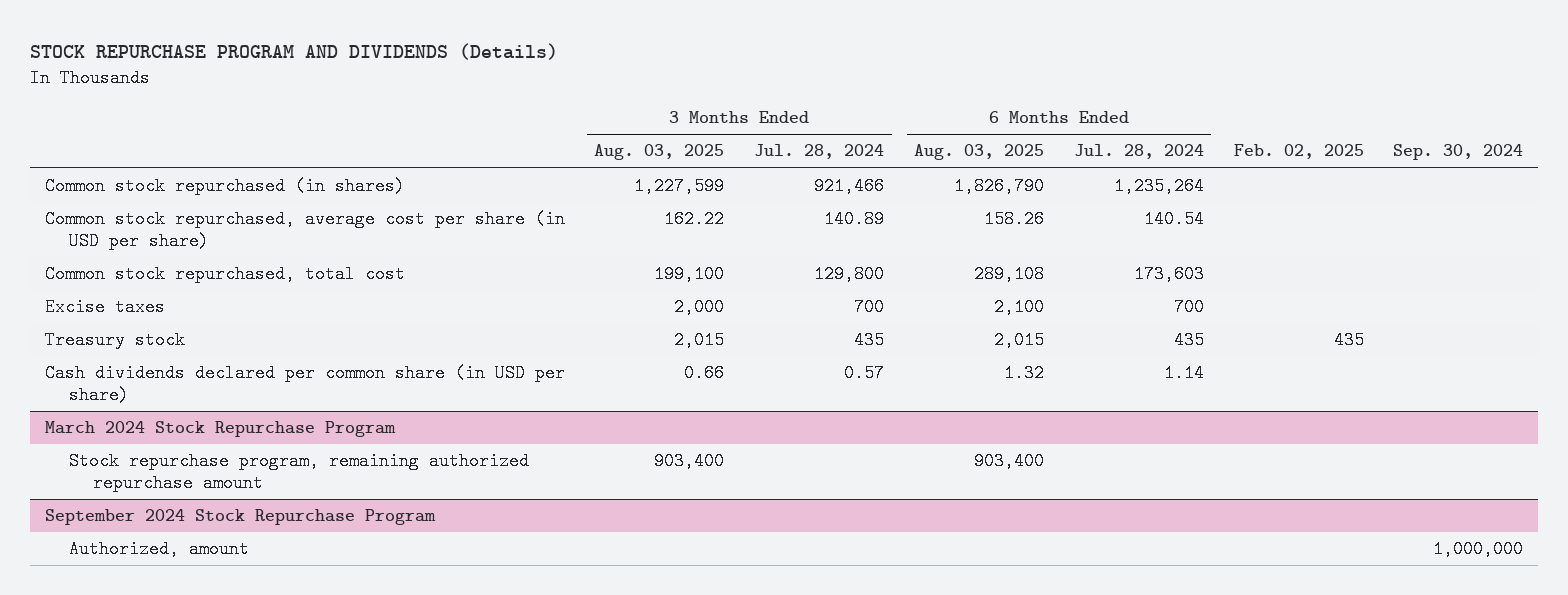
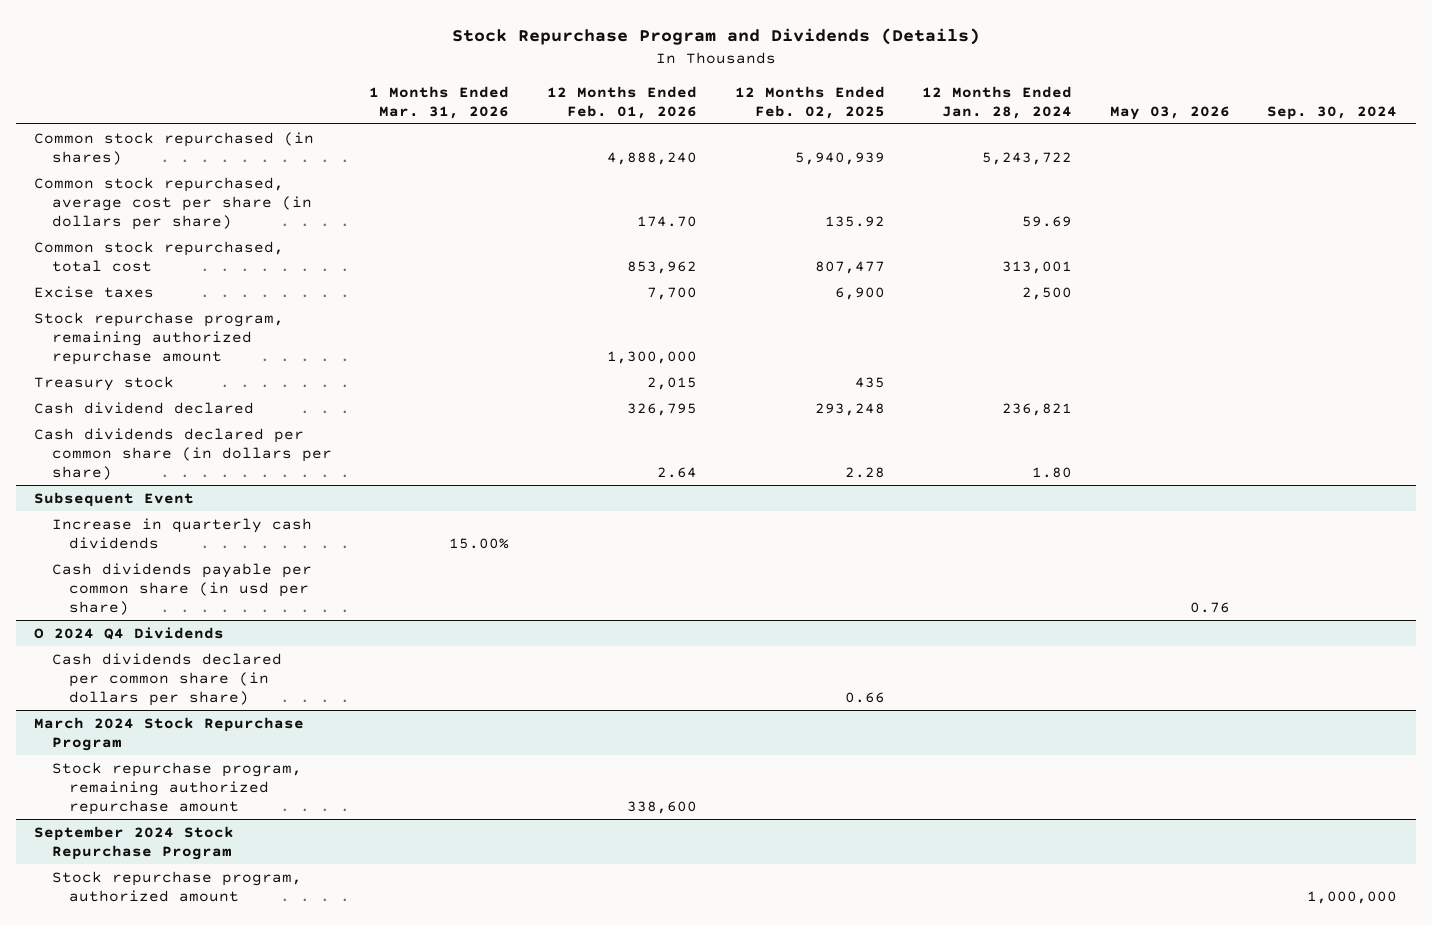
- STOCK REPURCHASE PROGRAM AND DIVIDENDS (Details)
+ Stock Repurchase Program and Dividends (Details)
- | 3 Months Ended Aug. 03, 2025 | 3 Months Ended Jul. 28, 2024 | 6 Months Ended Aug. 03, 2025 | 6 Months Ended Jul. 28, 2024 | Feb. 02, 2025 | Sep. 30, 2024
+ | 1 Months Ended Mar. 31, 2026 | 12 Months Ended Feb. 01, 2026 | 12 Months Ended Feb. 02, 2025 | 12 Months Ended Jan. 28, 2024 | May 03, 2026 | Sep. 30, 2024
- Common stock repurchased, average cost per share (in USD per share) | 162.22 | 140.89 | 158.26 | 140.54 | |
+ Common stock repurchased, average cost per share (in dollars per share) | | 174.70 | 135.92 | 59.69 | |
+ Stock repurchase program, remaining authorized repurchase amount | | 1,300,000 | | | |
- Cash dividends declared per common share (in USD per share) | 0.66 | 0.57 | 1.32 | 1.14 | |
+ Cash dividend declared | | 326,795 | 293,248 | 236,821 | |
+ Cash dividends declared per common share (in dollars per share) | | 2.64 | 2.28 | 1.80 | |
+ Subsequent Event
+ Increase in quarterly cash dividends | 15.00% | | | | |
+ Cash dividends payable per common share (in usd per share) | | | | | 0.76 |
+ O 2024 Q4 Dividends
+ Cash dividends declared per common share (in dollars per share) | | | 0.66 | | |
@ September 2024 Stock Repurchase Program
- Authorized, amount | | | | | | 1,000,000
+ Stock repurchase program, authorized amount | | | | | | 1,000,000

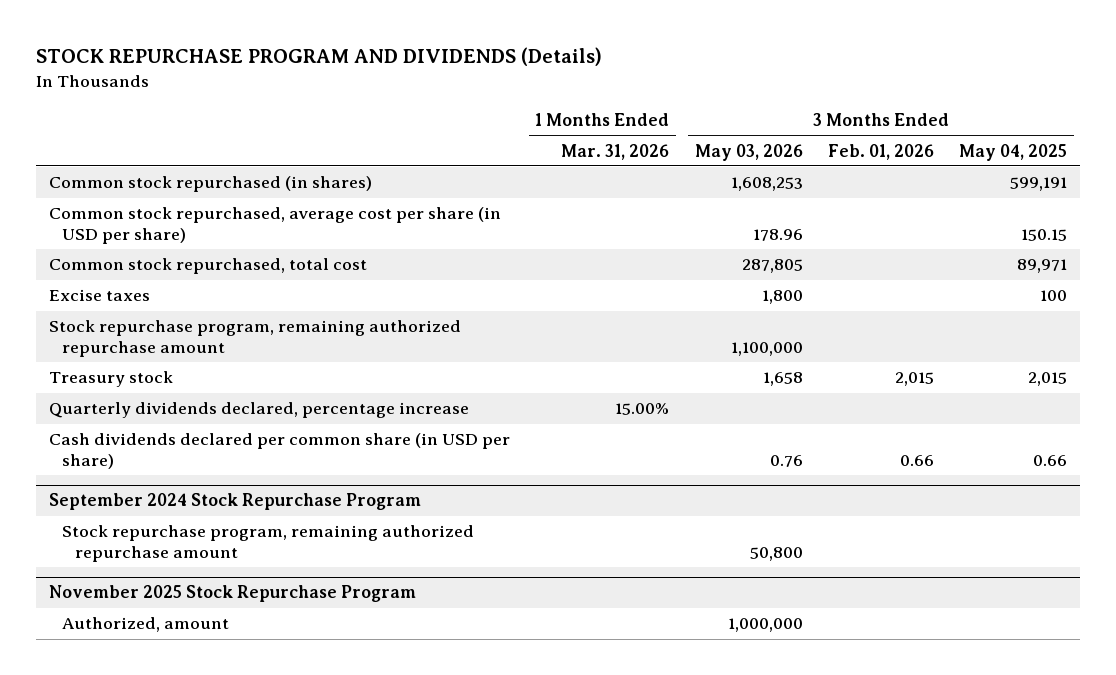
- Stock Repurchase Program and Dividends (Details)
+ STOCK REPURCHASE PROGRAM AND DIVIDENDS (Details)
- | 1 Months Ended Mar. 31, 2026 | 12 Months Ended Feb. 01, 2026 | 12 Months Ended Feb. 02, 2025 | 12 Months Ended Jan. 28, 2024 | May 03, 2026 | Sep. 30, 2024
+ | 1 Months Ended Mar. 31, 2026 | 3 Months Ended May 03, 2026 | 3 Months Ended Feb. 01, 2026 | 3 Months Ended May 04, 2025
- Common stock repurchased, average cost per share (in dollars per share) | | 174.70 | 135.92 | 59.69 | |
+ Common stock repurchased, average cost per share (in USD per share) | | 178.96 | | 150.15
- Cash dividend declared | | 326,795 | 293,248 | 236,821 | |
- Cash dividends declared per common share (in dollars per share) | | 2.64 | 2.28 | 1.80 | |
- Subsequent Event
- Increase in quarterly cash dividends | 15.00% | | | | |
- Cash dividends payable per common share (in usd per share) | | | | | 0.76 |
- O 2024 Q4 Dividends
- Cash dividends declared per common share (in dollars per share) | | | 0.66 | | |
- March 2024 Stock Repurchase Program
- Stock repurchase program, remaining authorized repurchase amount | | 338,600 | | | |
+ Quarterly dividends declared, percentage increase | 15.00% | | |
+ Cash dividends declared per common share (in USD per share) | | 0.76 | 0.66 | 0.66
@ September 2024 Stock Repurchase Program
- Stock repurchase program, authorized amount | | | | | | 1,000,000
+ Stock repurchase program, remaining authorized repurchase amount | | 50,800 | |
+ November 2025 Stock Repurchase Program
+ Authorized, amount | | 1,000,000 | |

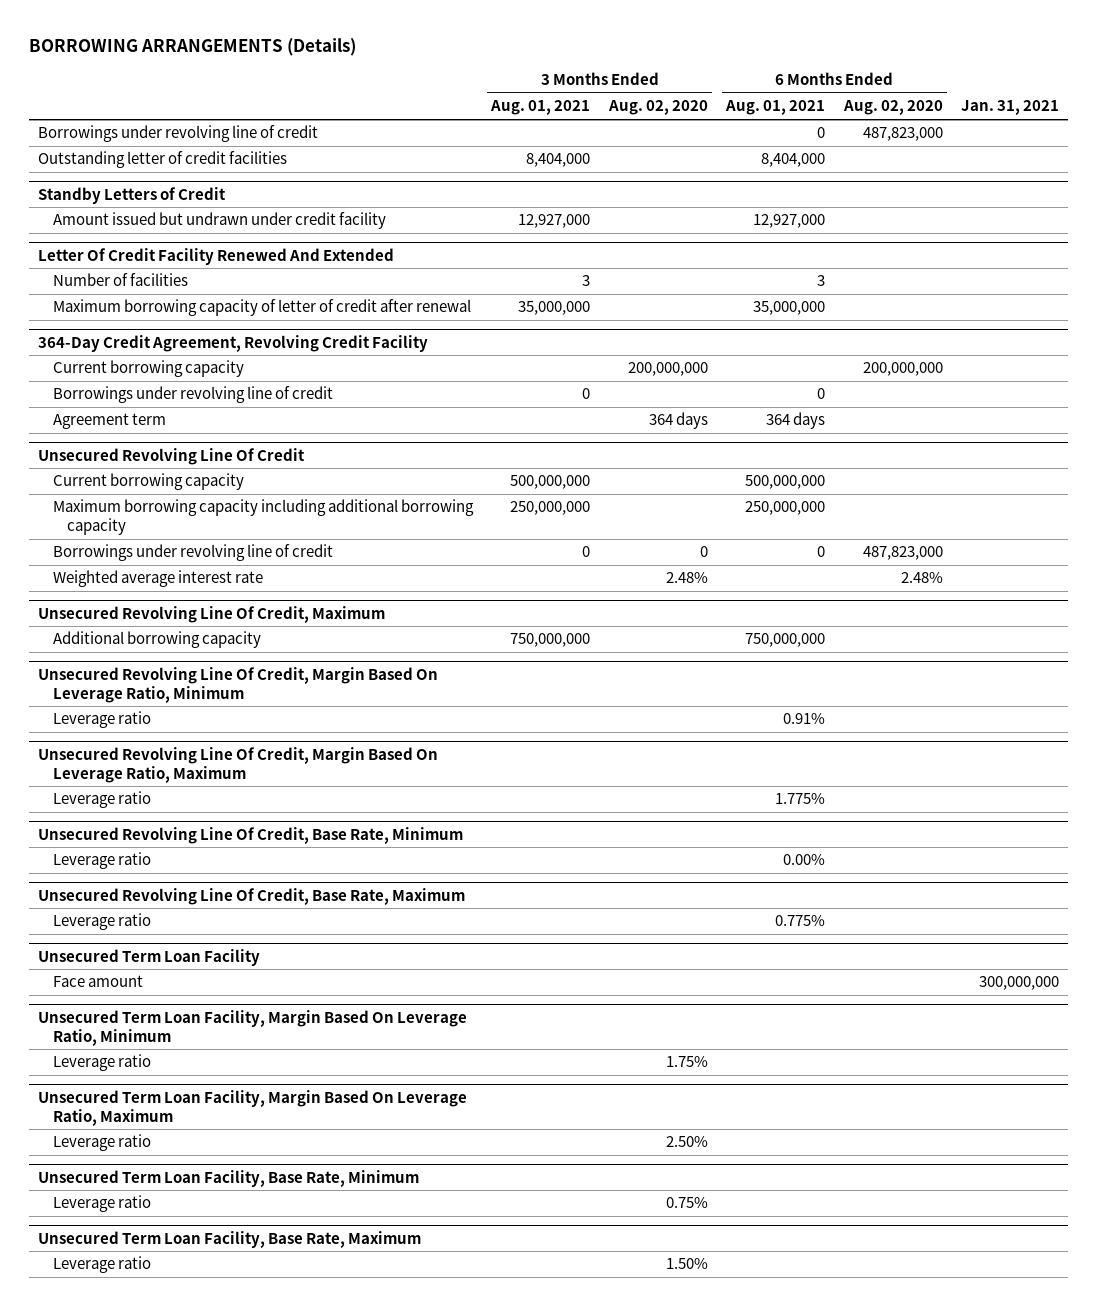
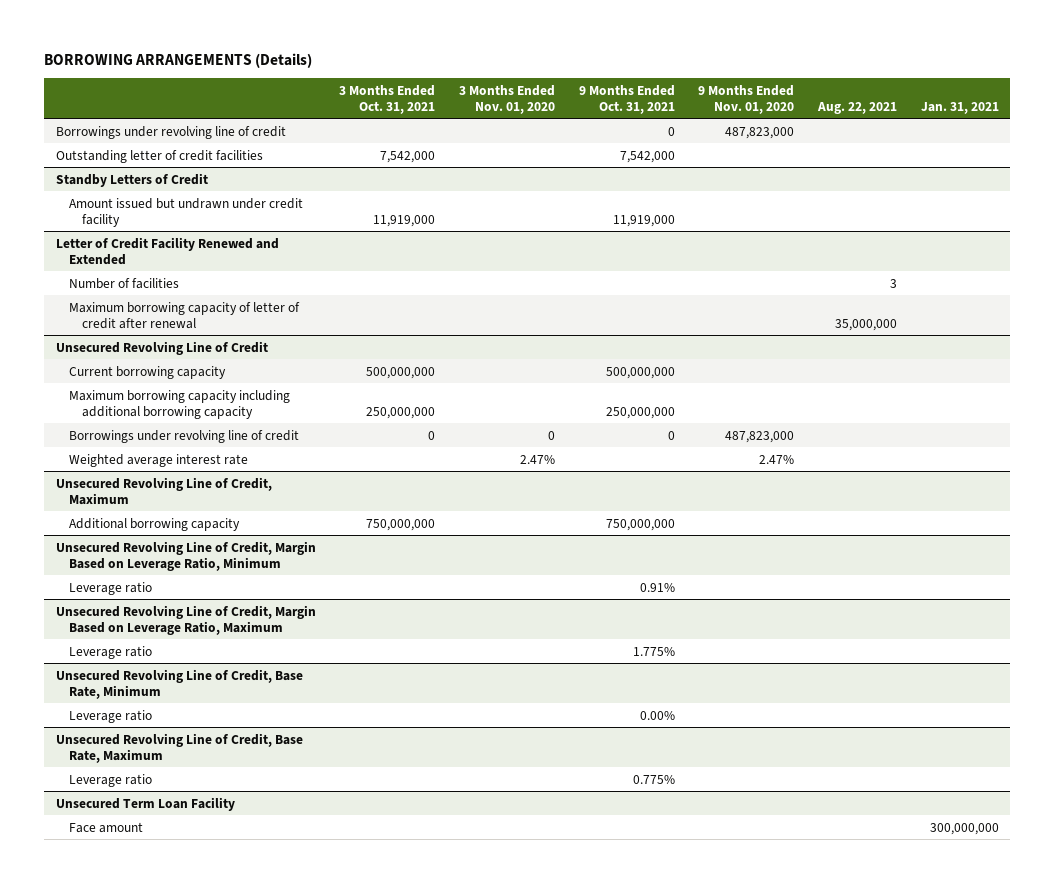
- | 3 Months Ended Aug. 01, 2021 | 3 Months Ended Aug. 02, 2020 | 6 Months Ended Aug. 01, 2021 | 6 Months Ended Aug. 02, 2020 | Jan. 31, 2021
+ | 3 Months Ended Oct. 31, 2021 | 3 Months Ended Nov. 01, 2020 | 9 Months Ended Oct. 31, 2021 | 9 Months Ended Nov. 01, 2020 | Aug. 22, 2021 | Jan. 31, 2021
- Letter Of Credit Facility Renewed And Extended
+ Letter of Credit Facility Renewed and Extended
- 364-Day Credit Agreement, Revolving Credit Facility
- Current borrowing capacity | | 200,000,000 | | 200,000,000 |
- Borrowings under revolving line of credit | 0 | | 0 | |
- Agreement term | | 364 days | 364 days | |
- Unsecured Revolving Line Of Credit
+ Unsecured Revolving Line of Credit
- Unsecured Revolving Line Of Credit, Maximum
+ Unsecured Revolving Line of Credit, Maximum
- Unsecured Revolving Line Of Credit, Margin Based On Leverage Ratio, Minimum
+ Unsecured Revolving Line of Credit, Margin Based on Leverage Ratio, Minimum
- Unsecured Revolving Line Of Credit, Margin Based On Leverage Ratio, Maximum
+ Unsecured Revolving Line of Credit, Margin Based on Leverage Ratio, Maximum
- Unsecured Revolving Line Of Credit, Base Rate, Minimum
+ Unsecured Revolving Line of Credit, Base Rate, Minimum
- Unsecured Revolving Line Of Credit, Base Rate, Maximum
+ Unsecured Revolving Line of Credit, Base Rate, Maximum
- Unsecured Term Loan Facility, Margin Based On Leverage Ratio, Minimum
- Leverage ratio | | 1.75% | | |
- Unsecured Term Loan Facility, Margin Based On Leverage Ratio, Maximum
- Leverage ratio | | 2.50% | | |
- Unsecured Term Loan Facility, Base Rate, Minimum
- Leverage ratio | | 0.75% | | |
- Unsecured Term Loan Facility, Base Rate, Maximum
- Leverage ratio | | 1.50% | | |

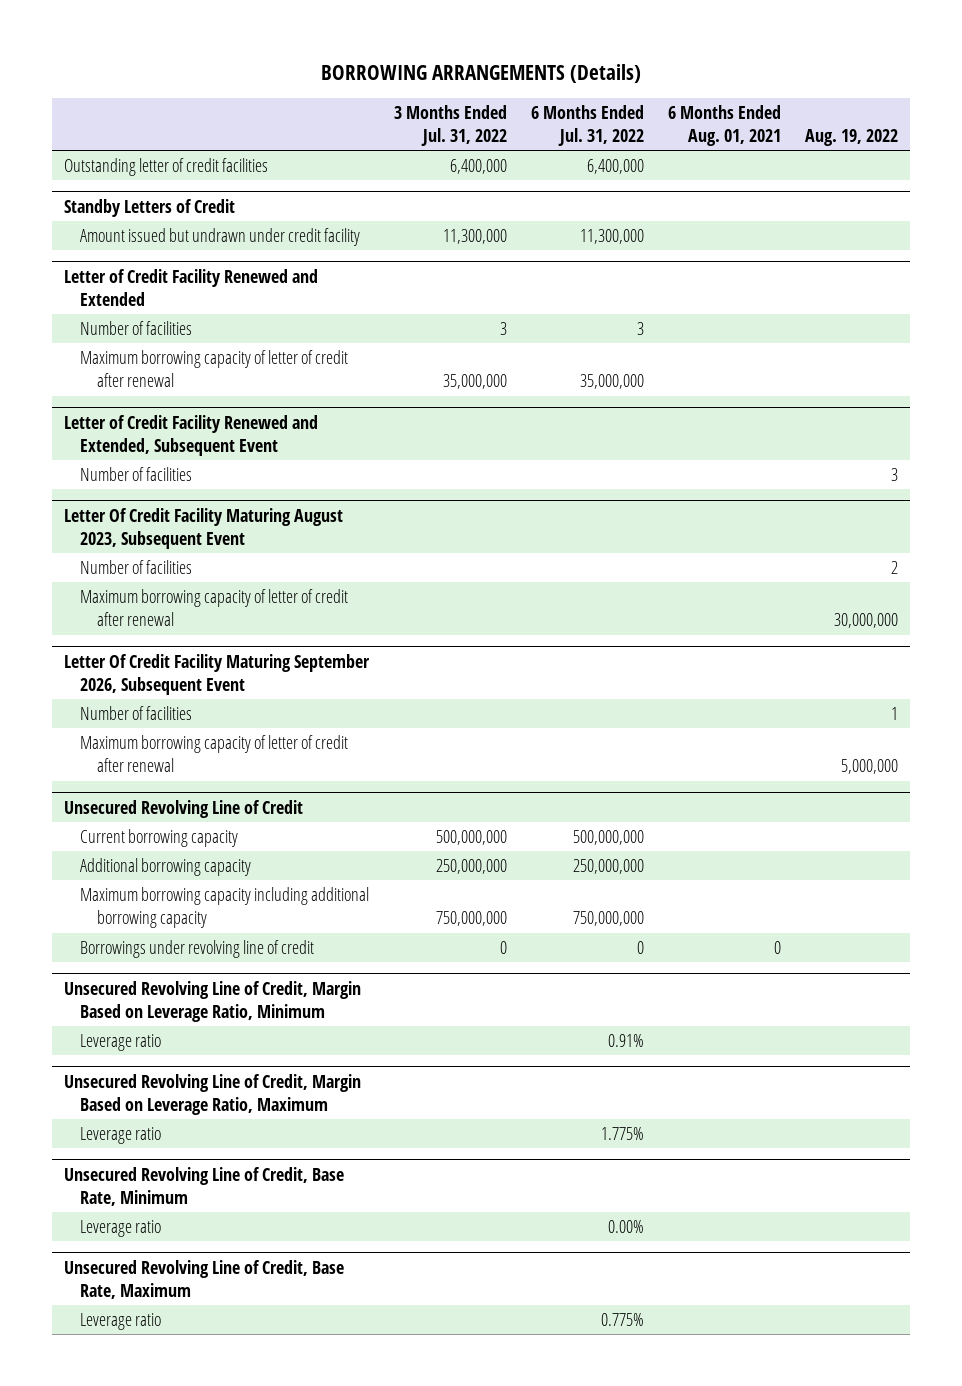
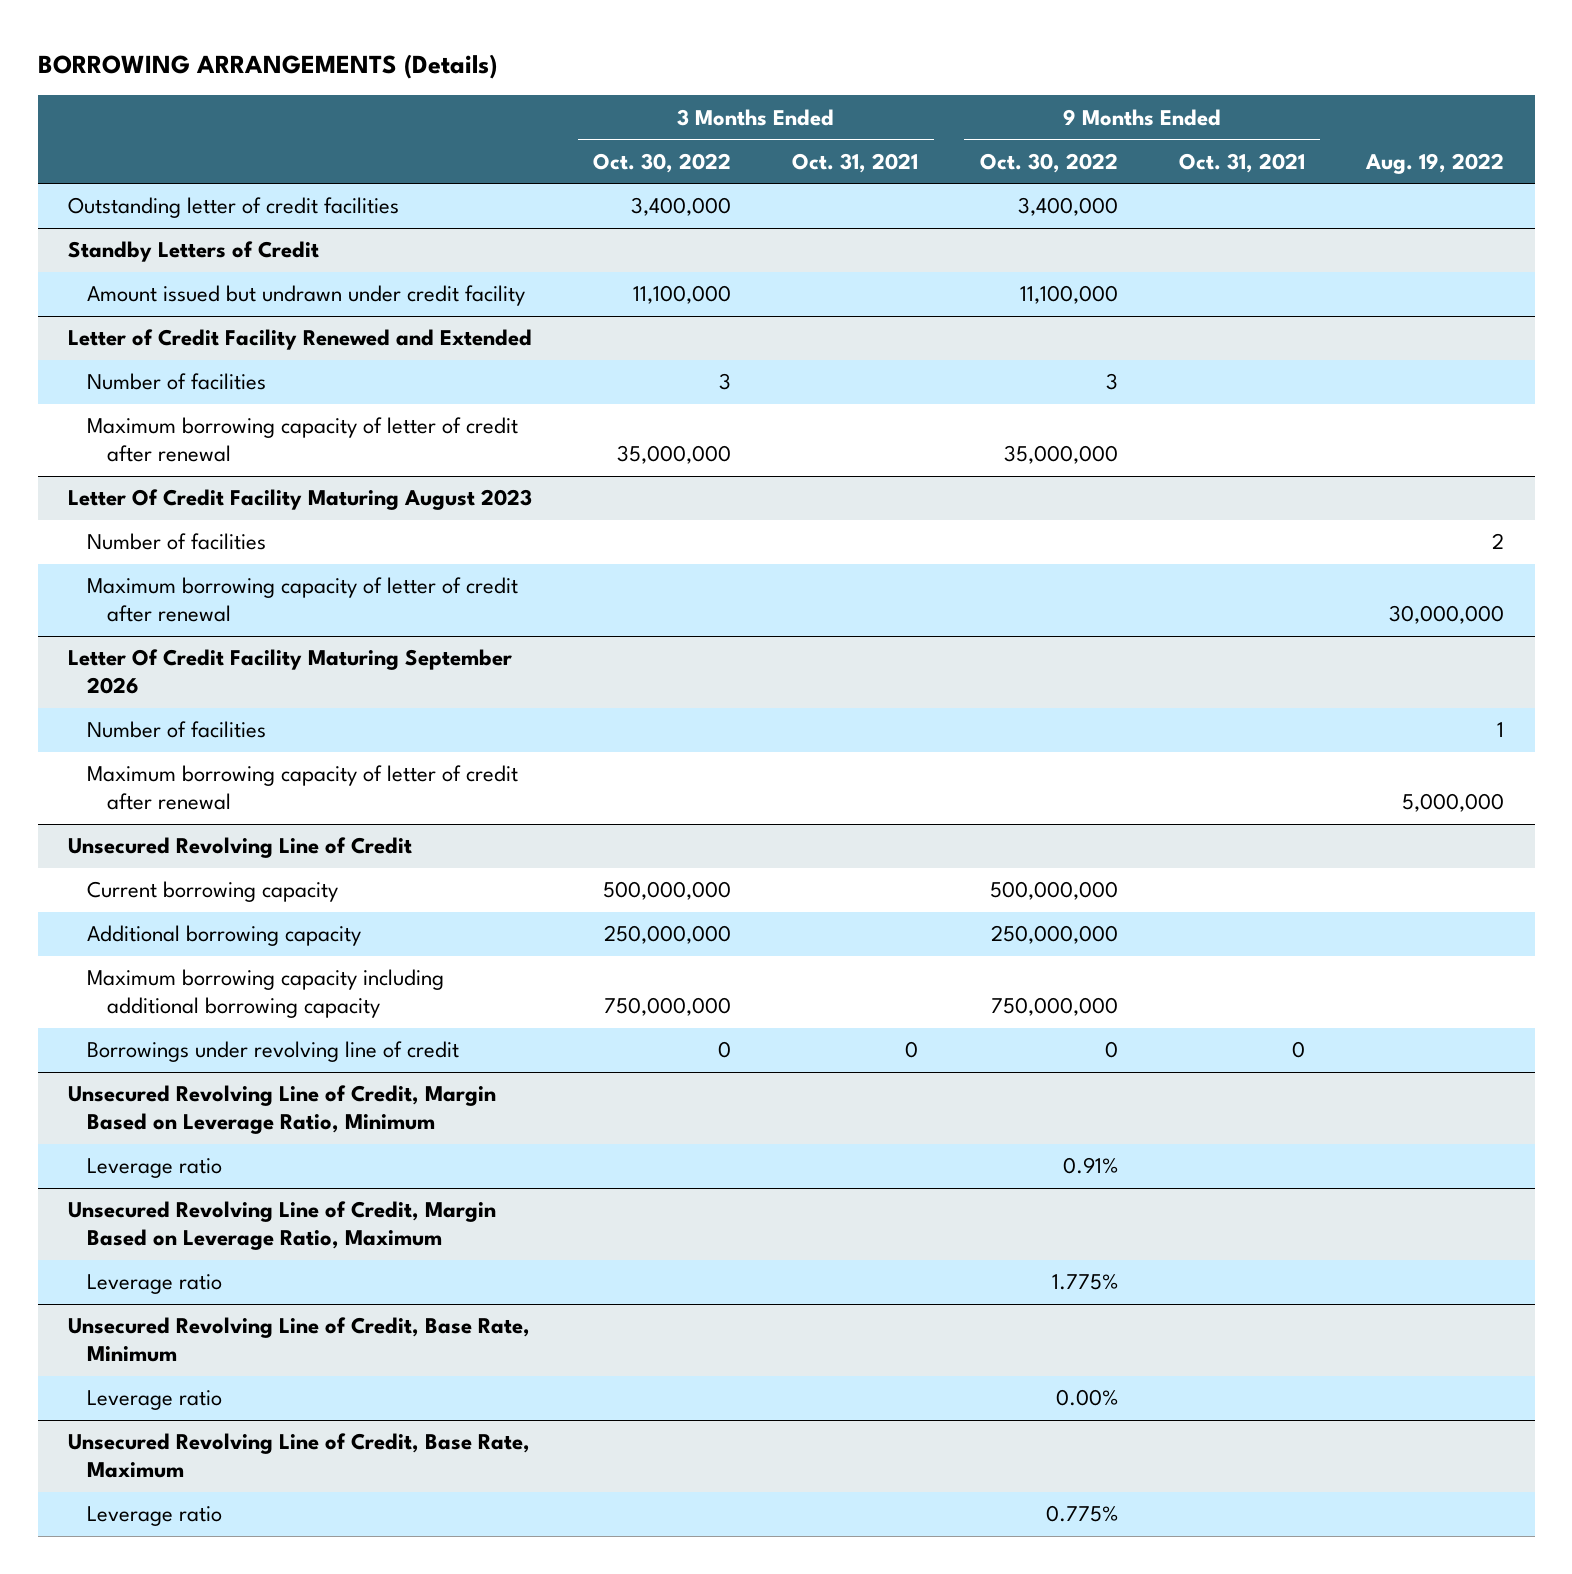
- | 3 Months Ended Jul. 31, 2022 | 6 Months Ended Jul. 31, 2022 | 6 Months Ended Aug. 01, 2021 | Aug. 19, 2022
+ | 3 Months Ended Oct. 30, 2022 | 3 Months Ended Oct. 31, 2021 | 9 Months Ended Oct. 30, 2022 | 9 Months Ended Oct. 31, 2021 | Aug. 19, 2022
- Letter of Credit Facility Renewed and Extended, Subsequent Event
- Number of facilities | | | | 3
- Letter Of Credit Facility Maturing August 2023, Subsequent Event
+ Letter Of Credit Facility Maturing August 2023
- Letter Of Credit Facility Maturing September 2026, Subsequent Event
+ Letter Of Credit Facility Maturing September 2026

